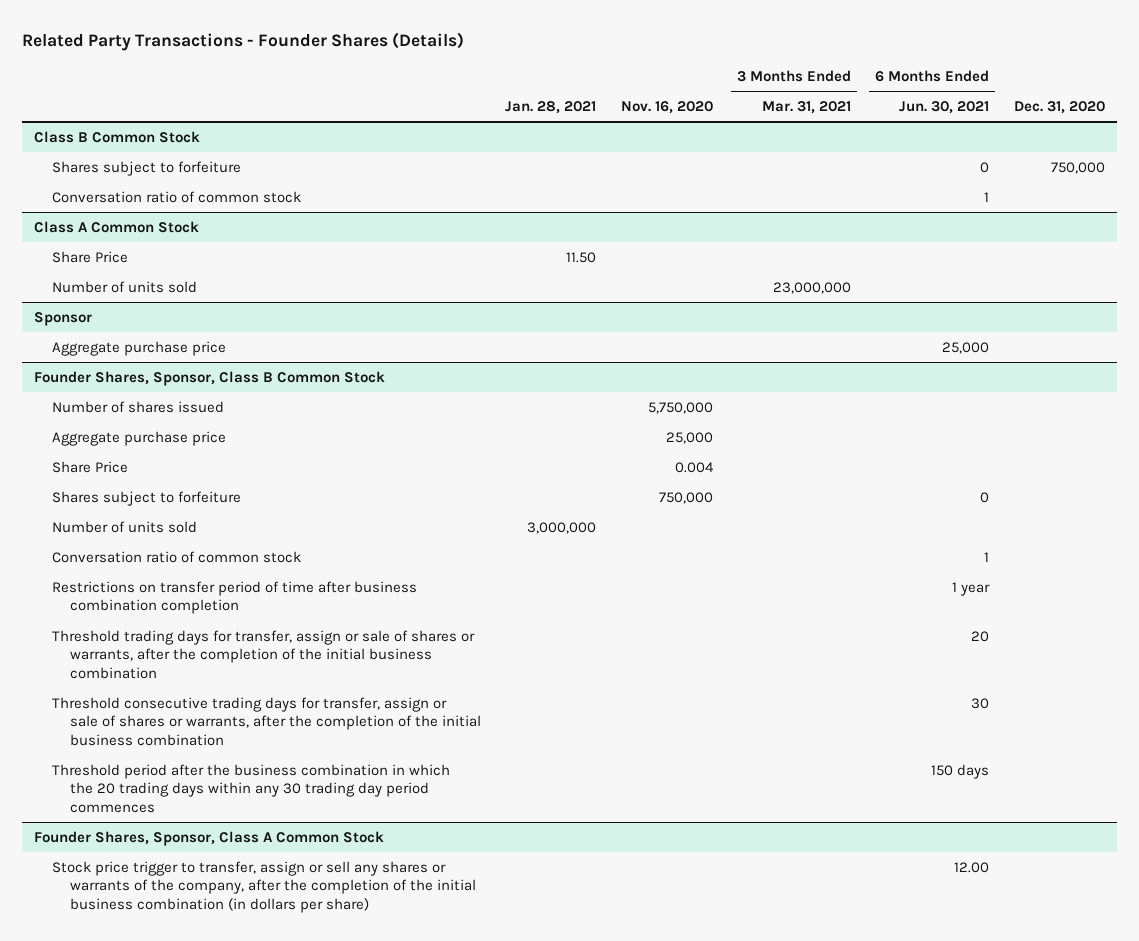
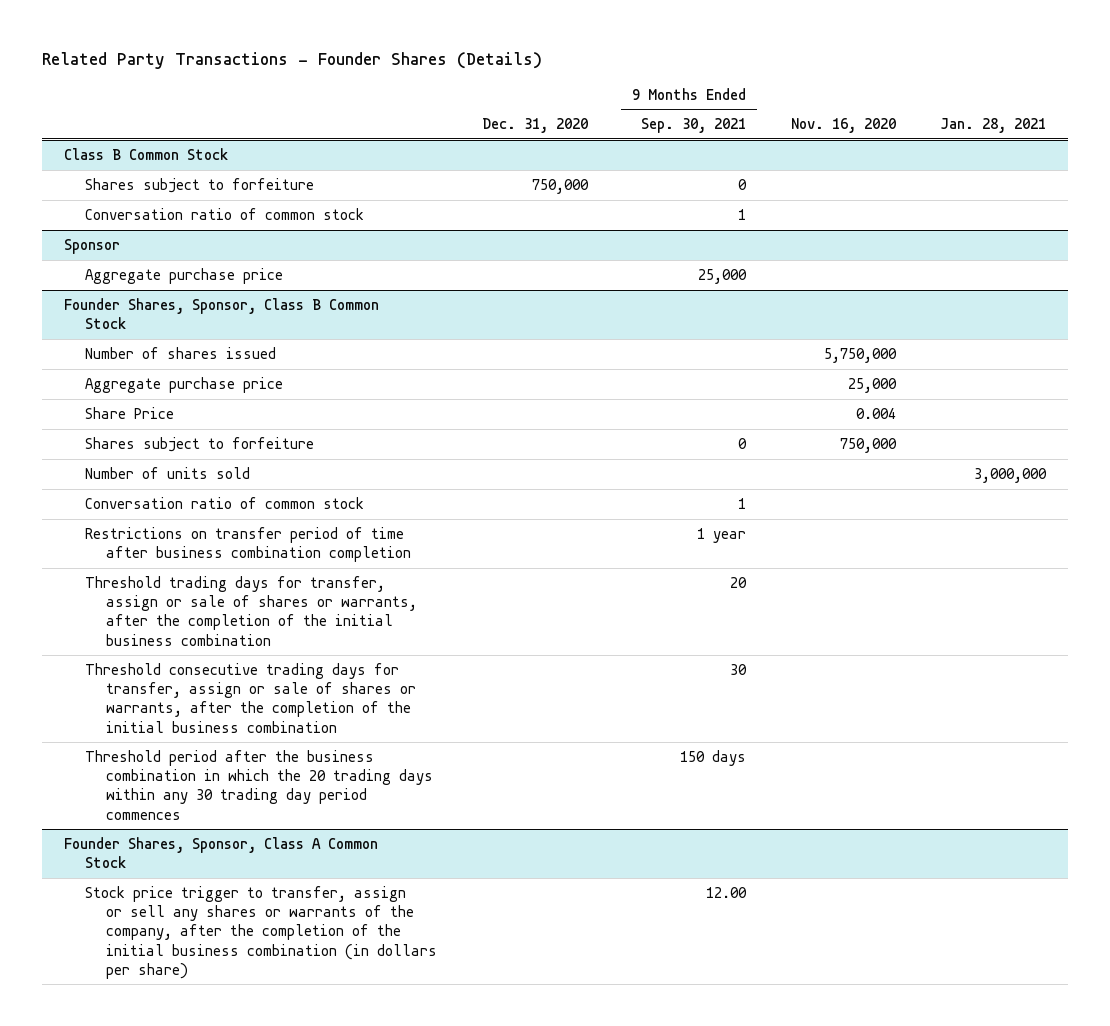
- | Jan. 28, 2021 | Nov. 16, 2020 | 3 Months Ended Mar. 31, 2021 | 6 Months Ended Jun. 30, 2021 | Dec. 31, 2020
+ | Dec. 31, 2020 | 9 Months Ended Sep. 30, 2021 | Nov. 16, 2020 | Jan. 28, 2021
- Class A Common Stock
- Share Price | 11.50 | | | |
- Number of units sold | | | 23,000,000 | |

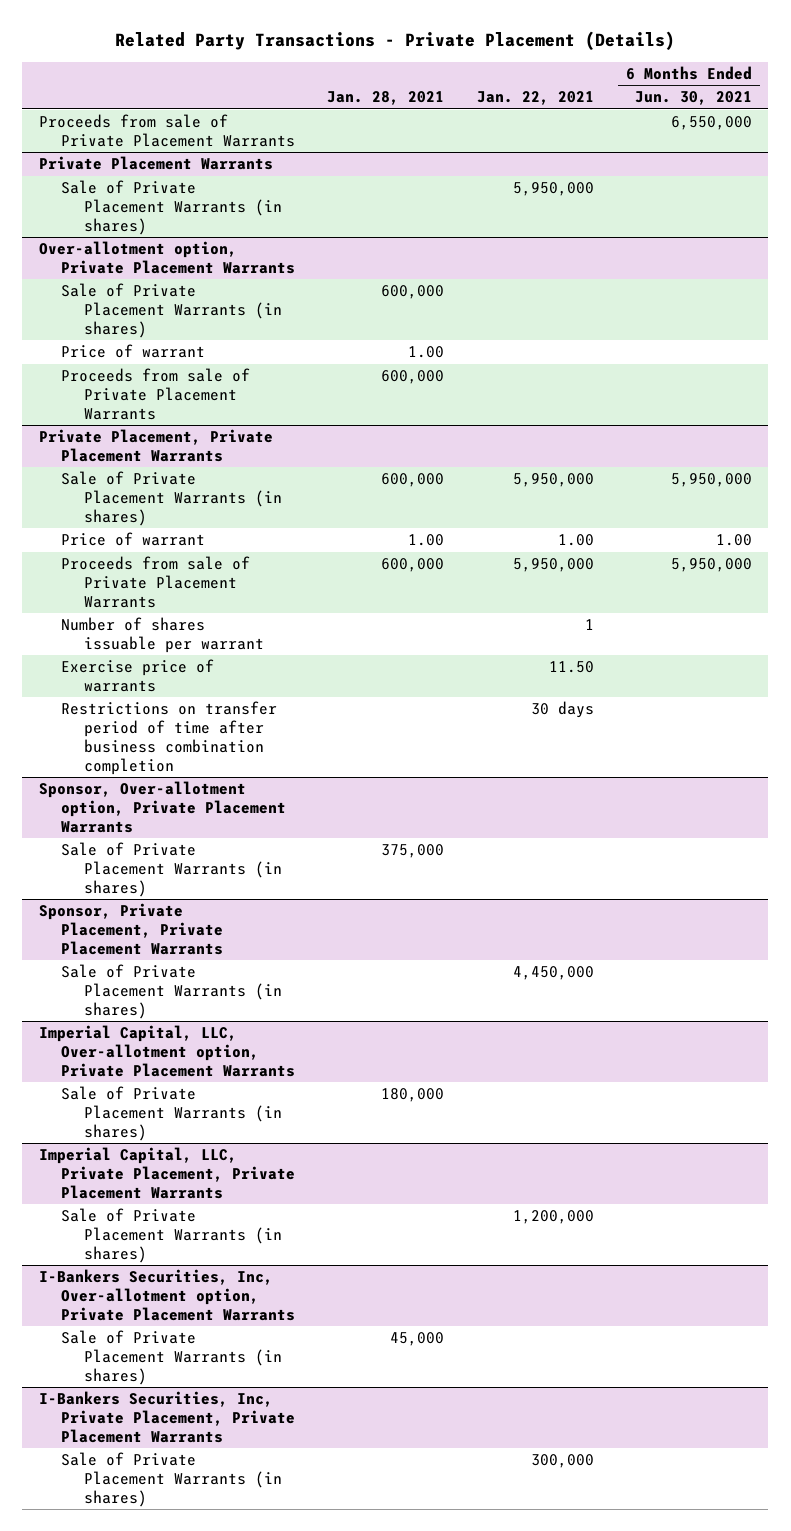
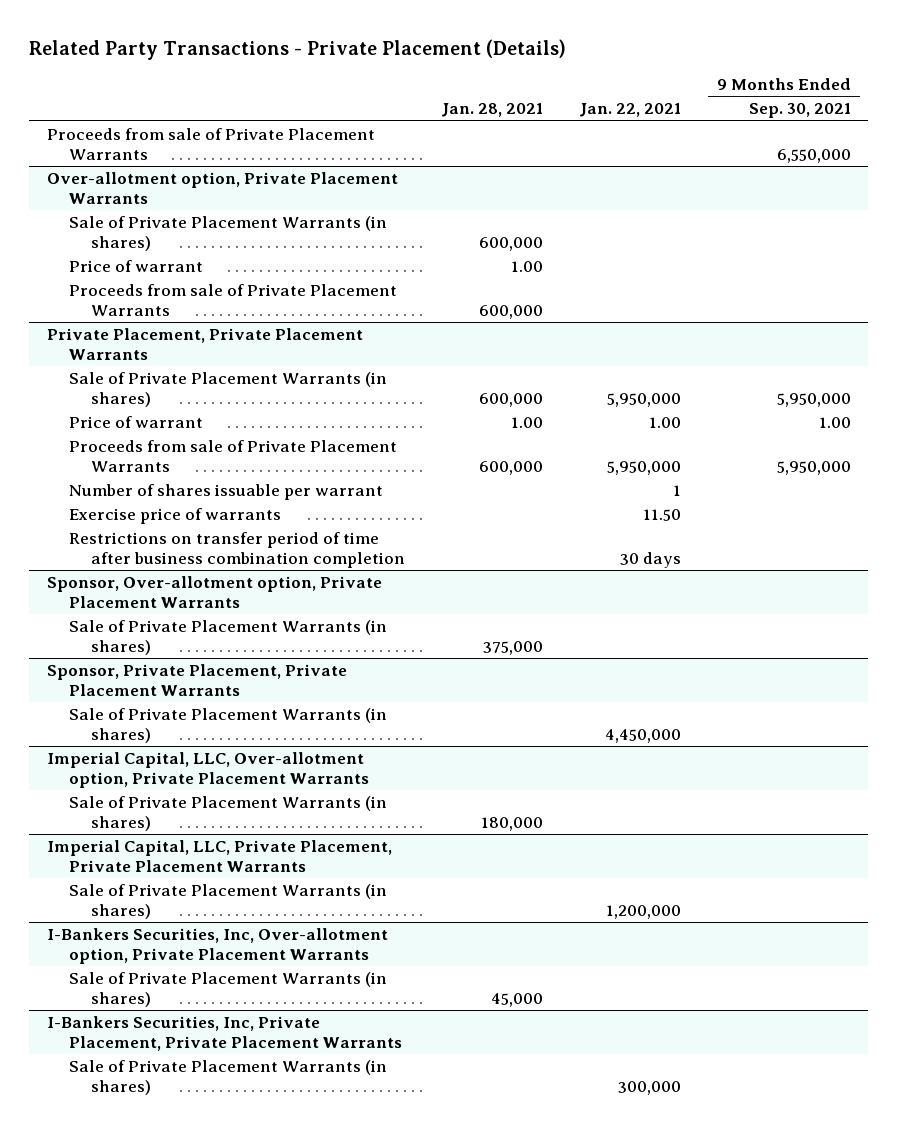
- | Jan. 28, 2021 | Jan. 22, 2021 | 6 Months Ended Jun. 30, 2021
+ | Jan. 28, 2021 | Jan. 22, 2021 | 9 Months Ended Sep. 30, 2021
- Private Placement Warrants
- Sale of Private Placement Warrants (in shares) | | 5,950,000 |

